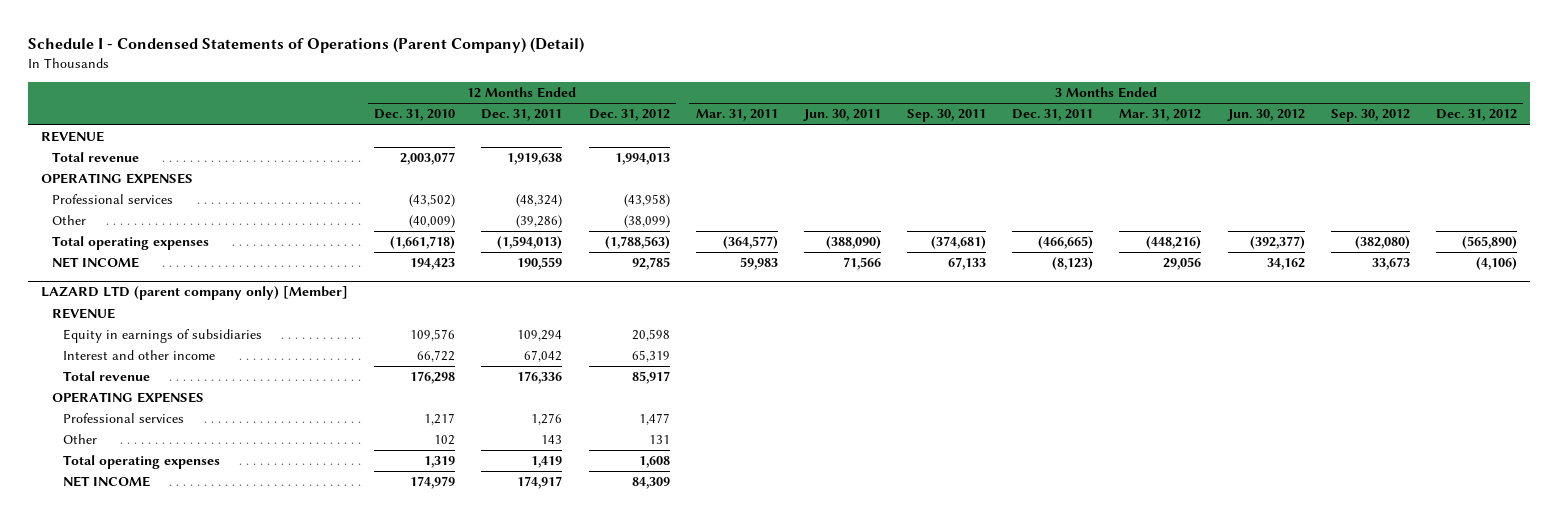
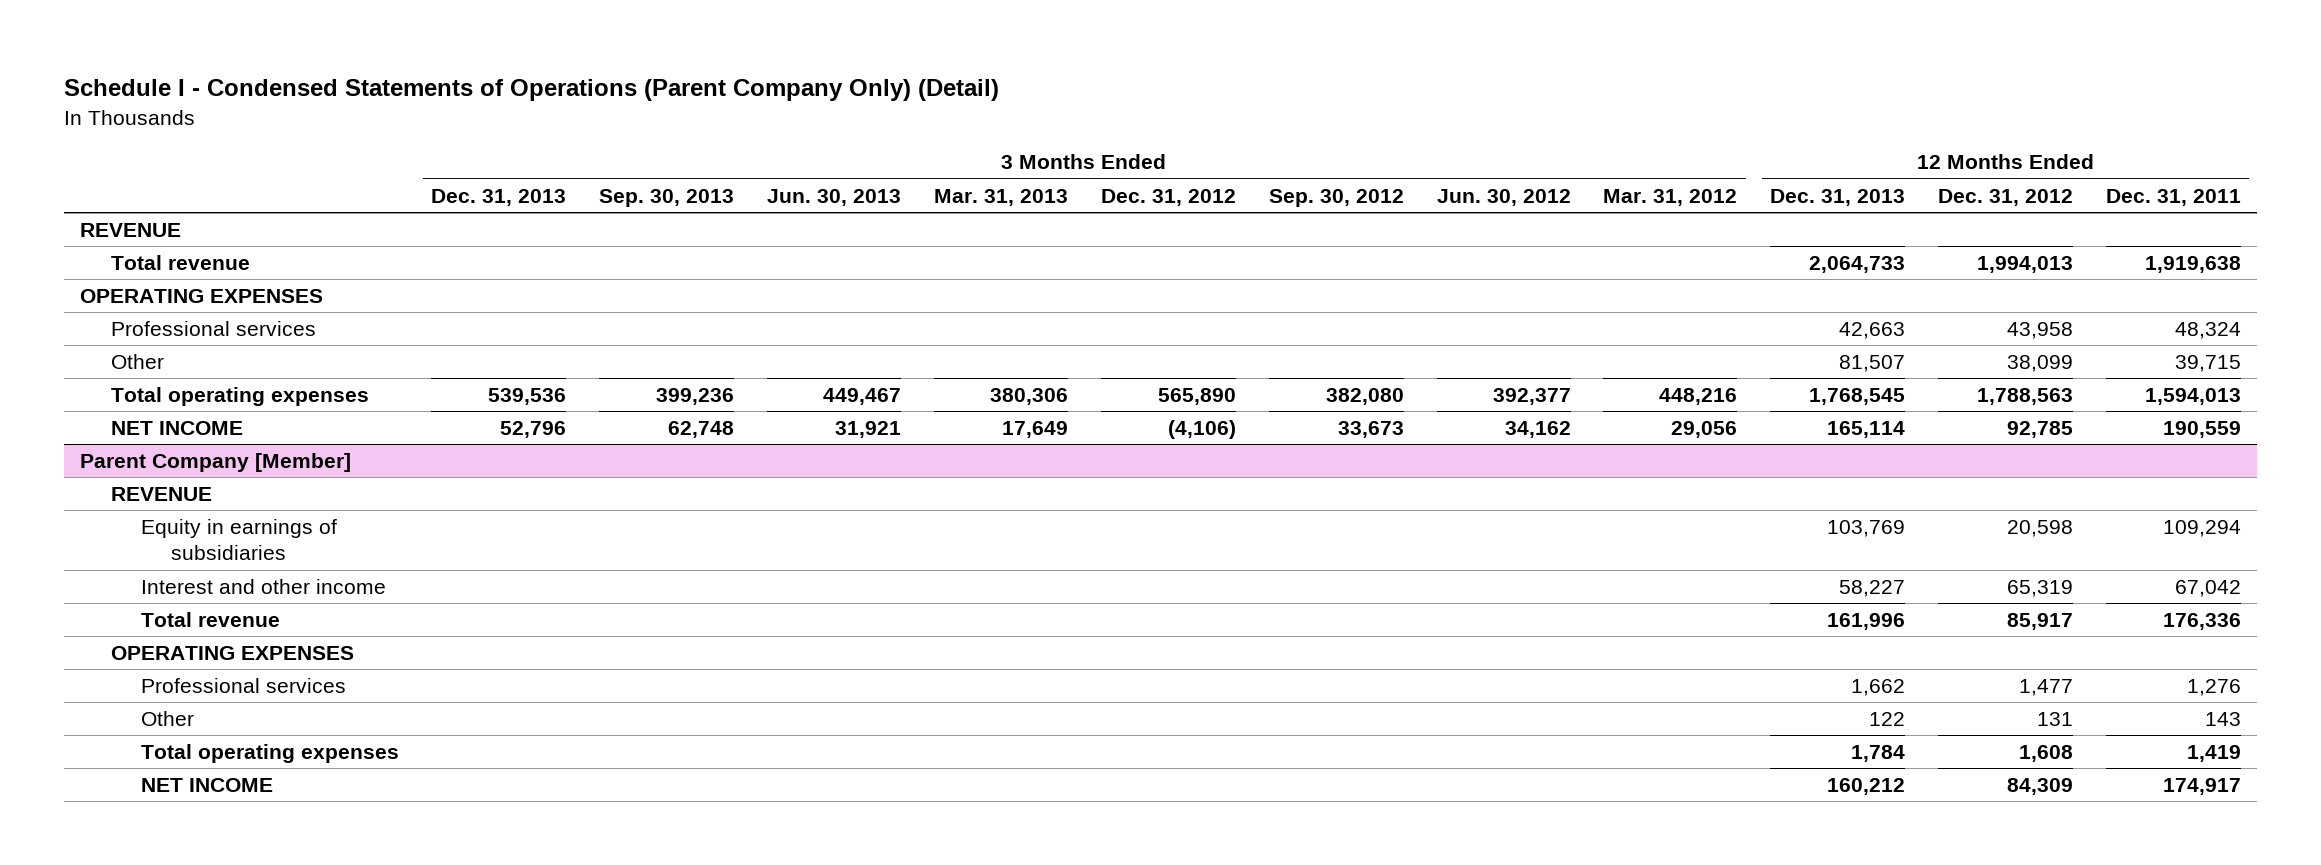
- Schedule I - Condensed Statements of Operations (Parent Company) (Detail)
+ Schedule I - Condensed Statements of Operations (Parent Company Only) (Detail)
- | 12 Months Ended Dec. 31, 2010 | 12 Months Ended Dec. 31, 2011 | 12 Months Ended Dec. 31, 2012 | 3 Months Ended Mar. 31, 2011 | 3 Months Ended Jun. 30, 2011 | 3 Months Ended Sep. 30, 2011 | 3 Months Ended Dec. 31, 2011 | 3 Months Ended Mar. 31, 2012 | 3 Months Ended Jun. 30, 2012 | 3 Months Ended Sep. 30, 2012 | 3 Months Ended Dec. 31, 2012
+ | 3 Months Ended Dec. 31, 2013 | 3 Months Ended Sep. 30, 2013 | 3 Months Ended Jun. 30, 2013 | 3 Months Ended Mar. 31, 2013 | 3 Months Ended Dec. 31, 2012 | 3 Months Ended Sep. 30, 2012 | 3 Months Ended Jun. 30, 2012 | 3 Months Ended Mar. 31, 2012 | 12 Months Ended Dec. 31, 2013 | 12 Months Ended Dec. 31, 2012 | 12 Months Ended Dec. 31, 2011
- Professional services | (43,502) | (48,324) | (43,958) | | | | | | | |
- Other | (40,009) | (39,286) | (38,099) | | | | | | | |
- Total operating expenses | (1,661,718) | (1,594,013) | (1,788,563) | (364,577) | (388,090) | (374,681) | (466,665) | (448,216) | (392,377) | (382,080) | (565,890)
+ Professional services | | | | | | | | | 42,663 | 43,958 | 48,324
+ Other | | | | | | | | | 81,507 | 38,099 | 39,715
+ Total operating expenses | 539,536 | 399,236 | 449,467 | 380,306 | 565,890 | 382,080 | 392,377 | 448,216 | 1,768,545 | 1,788,563 | 1,594,013
- LAZARD LTD (parent company only) [Member]
+ Parent Company [Member]

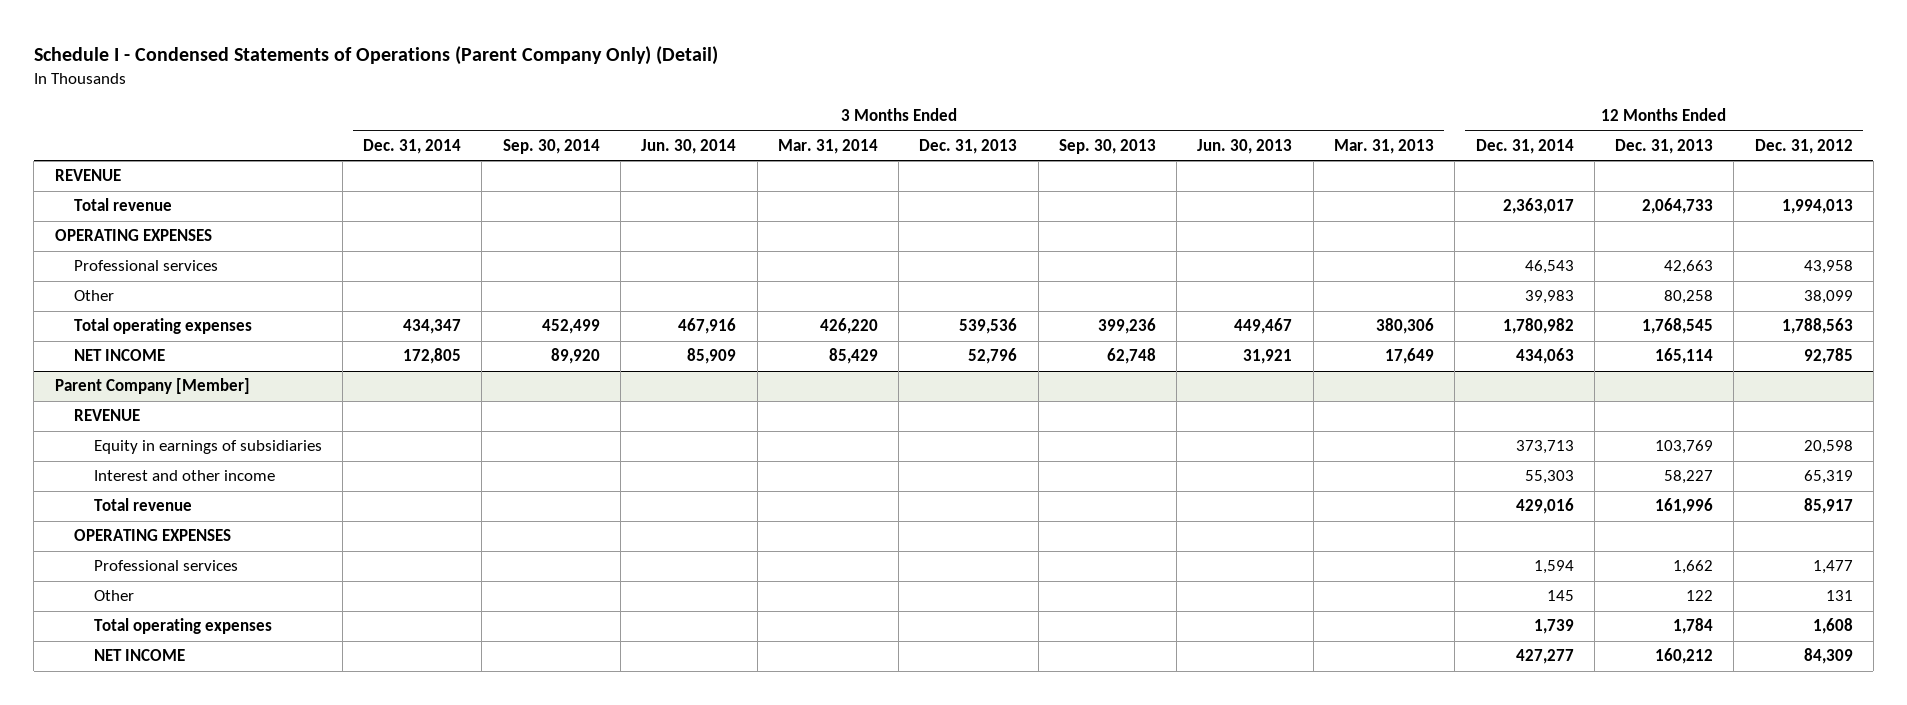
- | 3 Months Ended Dec. 31, 2013 | 3 Months Ended Sep. 30, 2013 | 3 Months Ended Jun. 30, 2013 | 3 Months Ended Mar. 31, 2013 | 3 Months Ended Dec. 31, 2012 | 3 Months Ended Sep. 30, 2012 | 3 Months Ended Jun. 30, 2012 | 3 Months Ended Mar. 31, 2012 | 12 Months Ended Dec. 31, 2013 | 12 Months Ended Dec. 31, 2012 | 12 Months Ended Dec. 31, 2011
+ | 3 Months Ended Dec. 31, 2014 | 3 Months Ended Sep. 30, 2014 | 3 Months Ended Jun. 30, 2014 | 3 Months Ended Mar. 31, 2014 | 3 Months Ended Dec. 31, 2013 | 3 Months Ended Sep. 30, 2013 | 3 Months Ended Jun. 30, 2013 | 3 Months Ended Mar. 31, 2013 | 12 Months Ended Dec. 31, 2014 | 12 Months Ended Dec. 31, 2013 | 12 Months Ended Dec. 31, 2012
- Other | | | | | | | | | 81,507 | 38,099 | 39,715
+ Other | | | | | | | | | 39,983 | 80,258 | 38,099

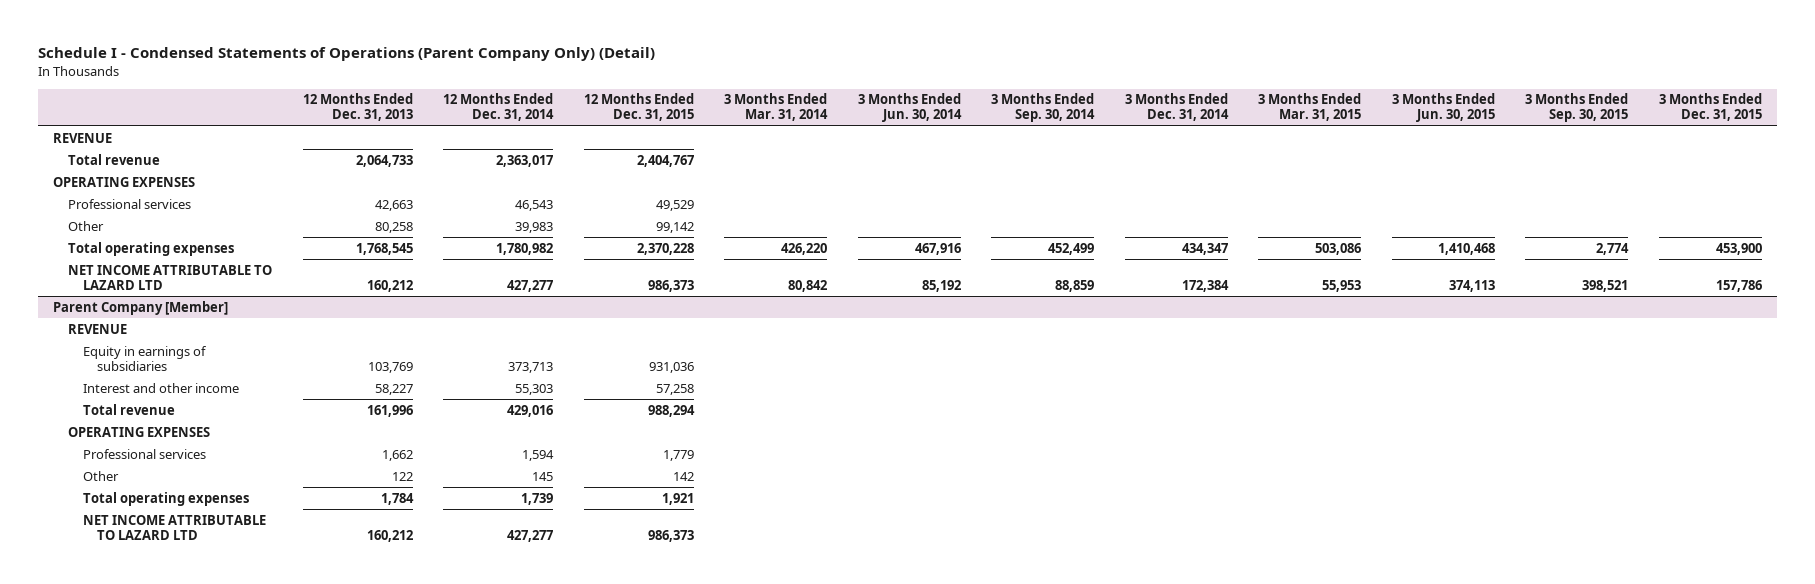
- | 3 Months Ended Dec. 31, 2014 | 3 Months Ended Sep. 30, 2014 | 3 Months Ended Jun. 30, 2014 | 3 Months Ended Mar. 31, 2014 | 3 Months Ended Dec. 31, 2013 | 3 Months Ended Sep. 30, 2013 | 3 Months Ended Jun. 30, 2013 | 3 Months Ended Mar. 31, 2013 | 12 Months Ended Dec. 31, 2014 | 12 Months Ended Dec. 31, 2013 | 12 Months Ended Dec. 31, 2012
+ | 12 Months Ended Dec. 31, 2013 | 12 Months Ended Dec. 31, 2014 | 12 Months Ended Dec. 31, 2015 | 3 Months Ended Mar. 31, 2014 | 3 Months Ended Jun. 30, 2014 | 3 Months Ended Sep. 30, 2014 | 3 Months Ended Dec. 31, 2014 | 3 Months Ended Mar. 31, 2015 | 3 Months Ended Jun. 30, 2015 | 3 Months Ended Sep. 30, 2015 | 3 Months Ended Dec. 31, 2015
- NET INCOME | 172,805 | 89,920 | 85,909 | 85,429 | 52,796 | 62,748 | 31,921 | 17,649 | 434,063 | 165,114 | 92,785
+ NET INCOME ATTRIBUTABLE TO LAZARD LTD | 160,212 | 427,277 | 986,373 | 80,842 | 85,192 | 88,859 | 172,384 | 55,953 | 374,113 | 398,521 | 157,786
@ Parent Company [Member]
- NET INCOME | | | | | | | | | 427,277 | 160,212 | 84,309
+ NET INCOME ATTRIBUTABLE TO LAZARD LTD | 160,212 | 427,277 | 986,373 | | | | | | | |

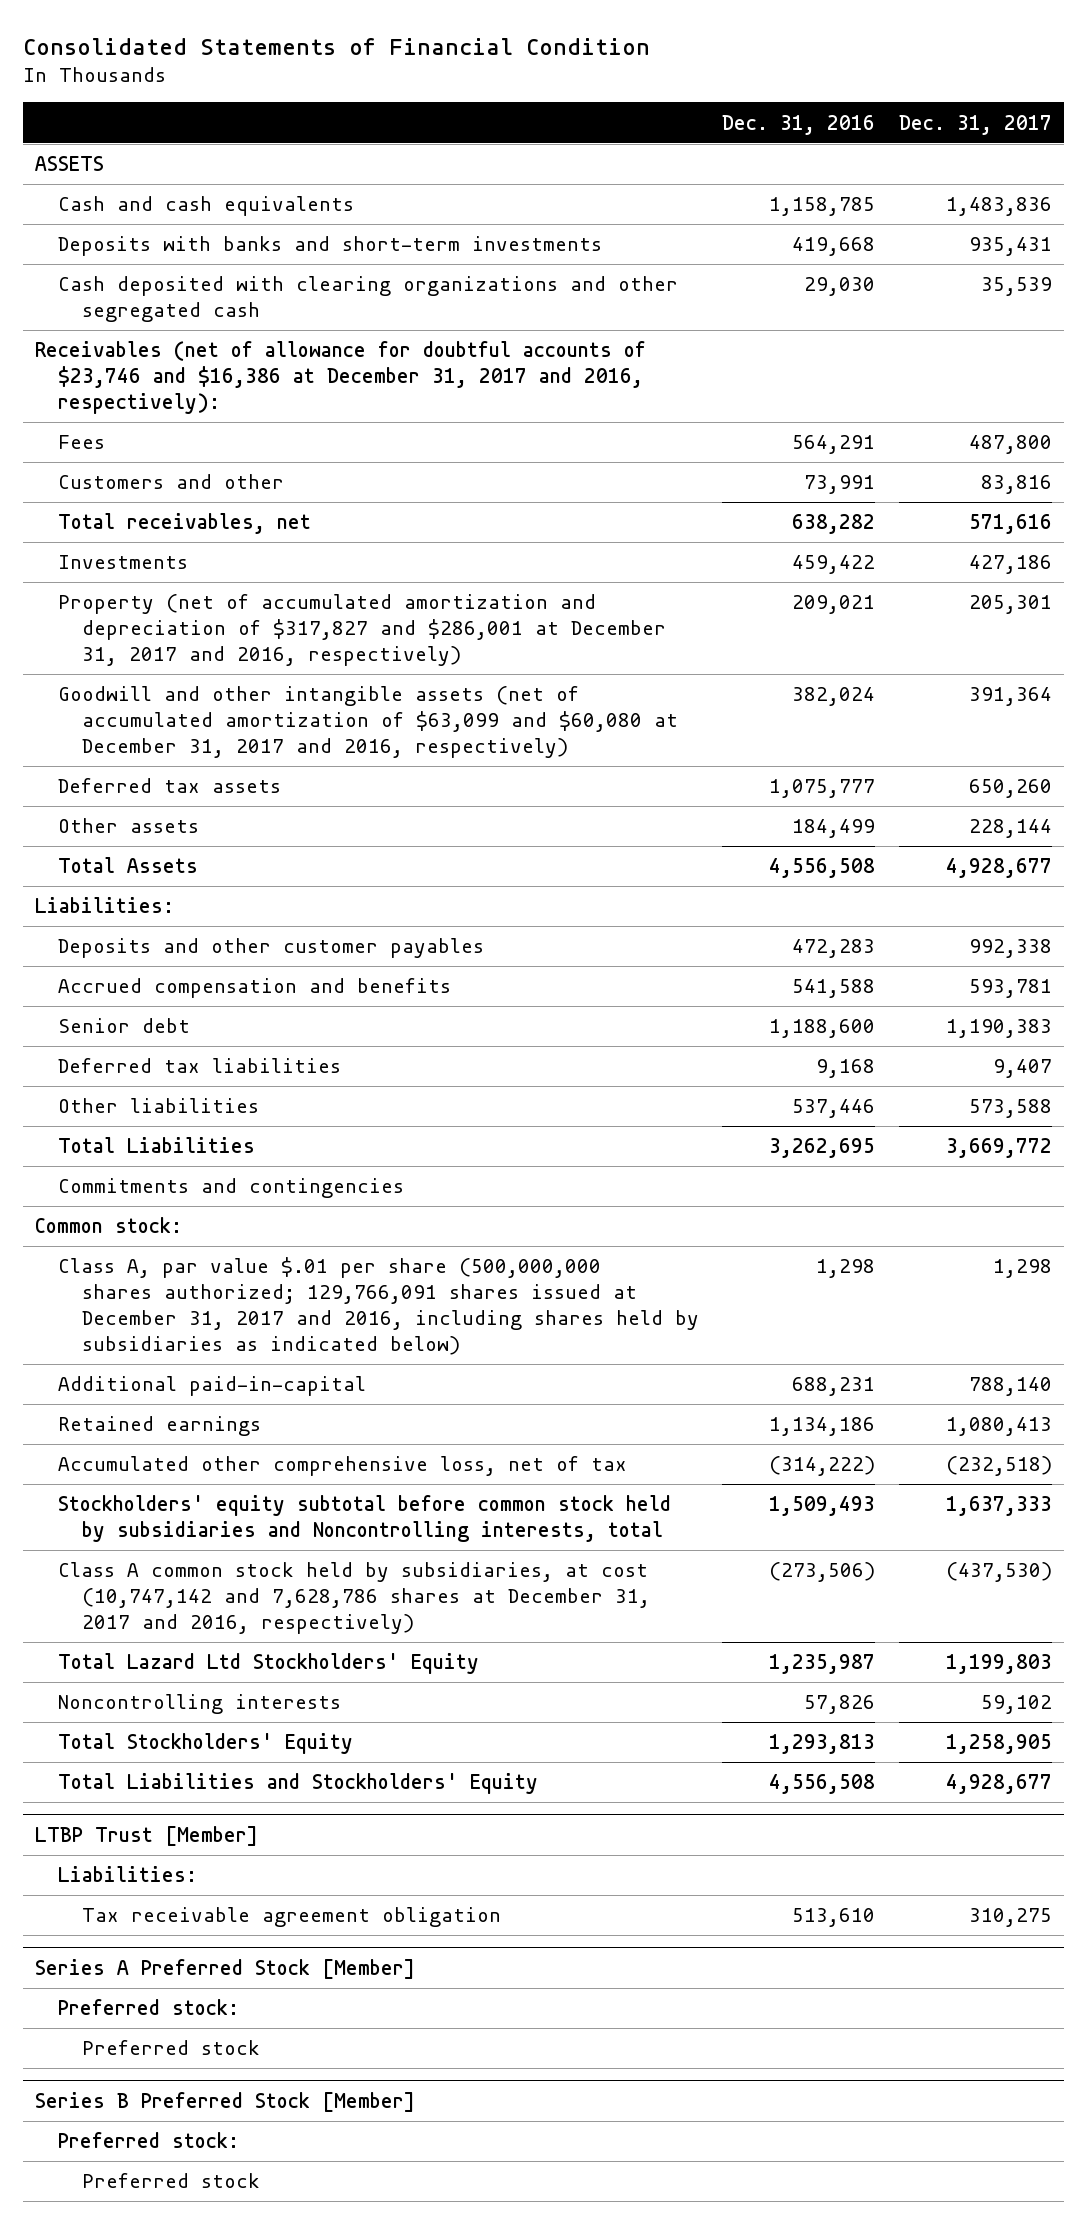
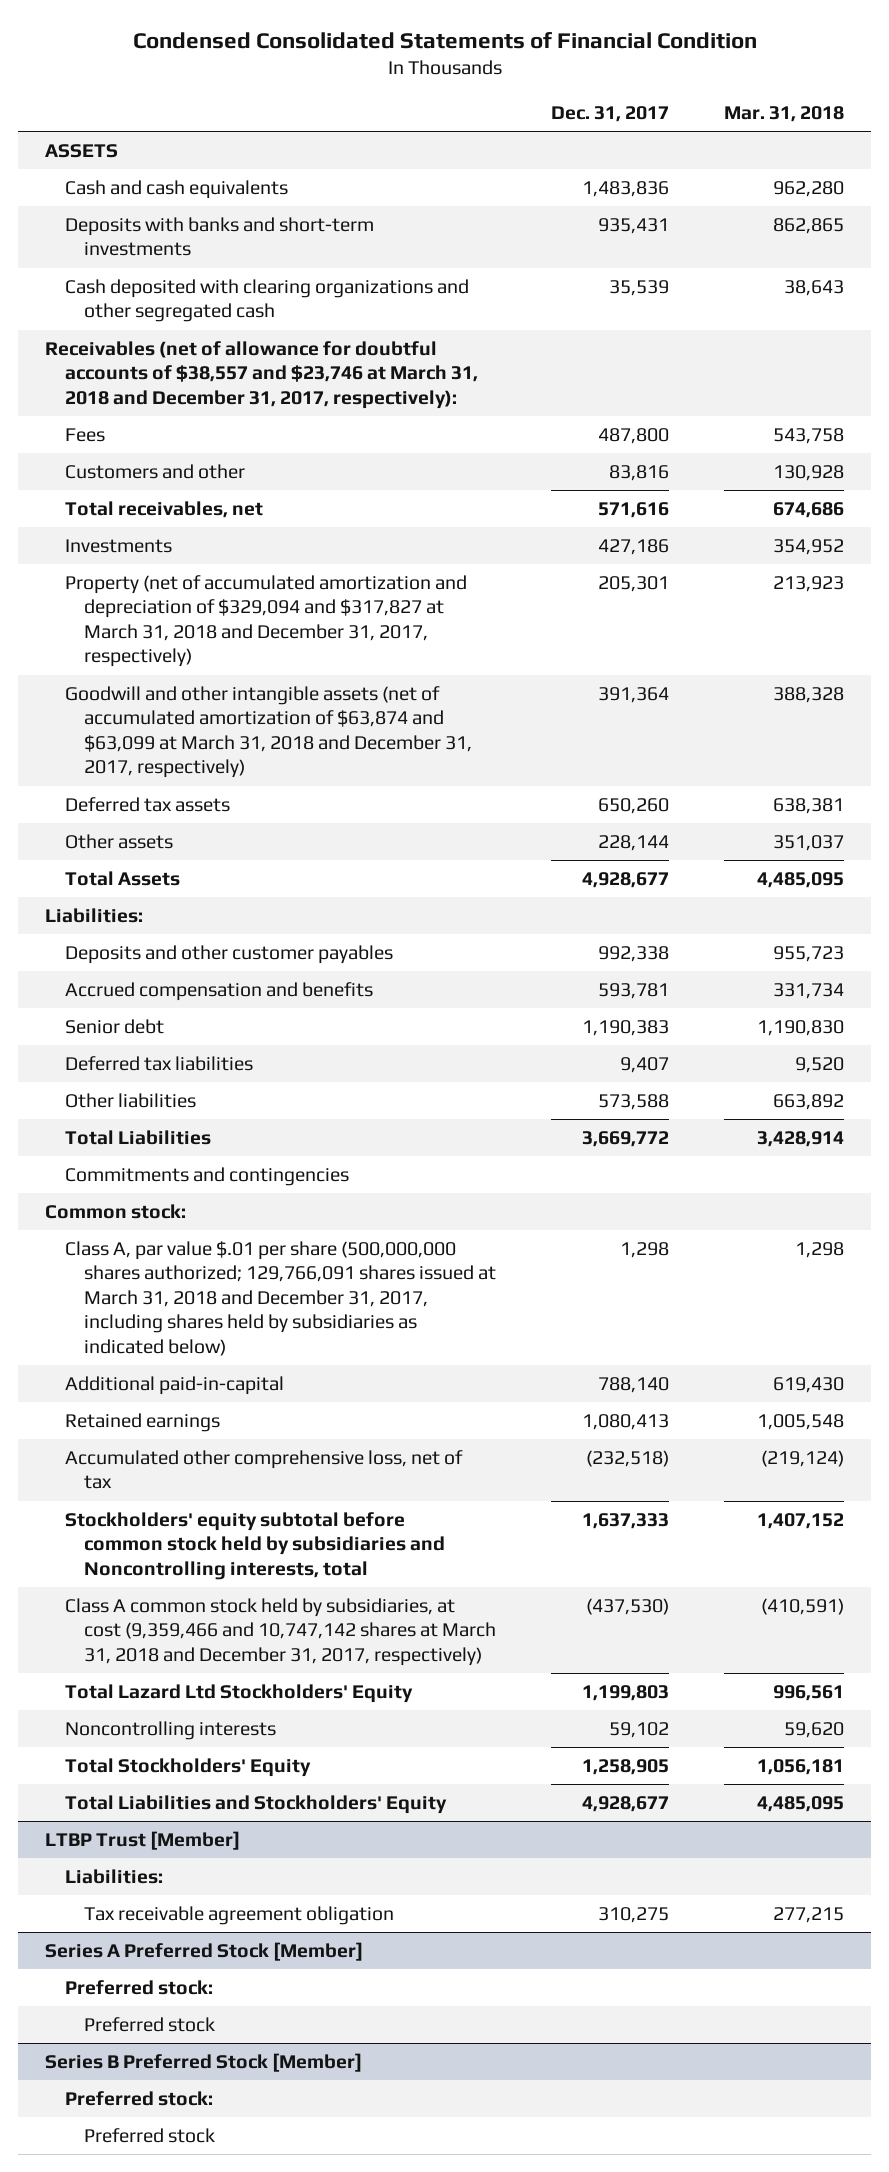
- Consolidated Statements of Financial Condition
+ Condensed Consolidated Statements of Financial Condition
- | Dec. 31, 2016 | Dec. 31, 2017
+ | Dec. 31, 2017 | Mar. 31, 2018
- Receivables (net of allowance for doubtful accounts of $23,746 and $16,386 at December 31, 2017 and 2016, respectively):
+ Receivables (net of allowance for doubtful accounts of $38,557 and $23,746 at March 31, 2018 and December 31, 2017, respectively):
- Property (net of accumulated amortization and depreciation of $317,827 and $286,001 at December 31, 2017 and 2016, respectively) | 209,021 | 205,301
- Goodwill and other intangible assets (net of accumulated amortization of $63,099 and $60,080 at December 31, 2017 and 2016, respectively) | 382,024 | 391,364
+ Property (net of accumulated amortization and depreciation of $329,094 and $317,827 at March 31, 2018 and December 31, 2017, respectively) | 205,301 | 213,923
+ Goodwill and other intangible assets (net of accumulated amortization of $63,874 and $63,099 at March 31, 2018 and December 31, 2017, respectively) | 391,364 | 388,328
- Class A, par value $.01 per share (500,000,000 shares authorized; 129,766,091 shares issued at December 31, 2017 and 2016, including shares held by subsidiaries as indicated below) | 1,298 | 1,298
+ Class A, par value $.01 per share (500,000,000 shares authorized; 129,766,091 shares issued at March 31, 2018 and December 31, 2017, including shares held by subsidiaries as indicated below) | 1,298 | 1,298
- Class A common stock held by subsidiaries, at cost (10,747,142 and 7,628,786 shares at December 31, 2017 and 2016, respectively) | (273,506) | (437,530)
+ Class A common stock held by subsidiaries, at cost (9,359,466 and 10,747,142 shares at March 31, 2018 and December 31, 2017, respectively) | (437,530) | (410,591)

